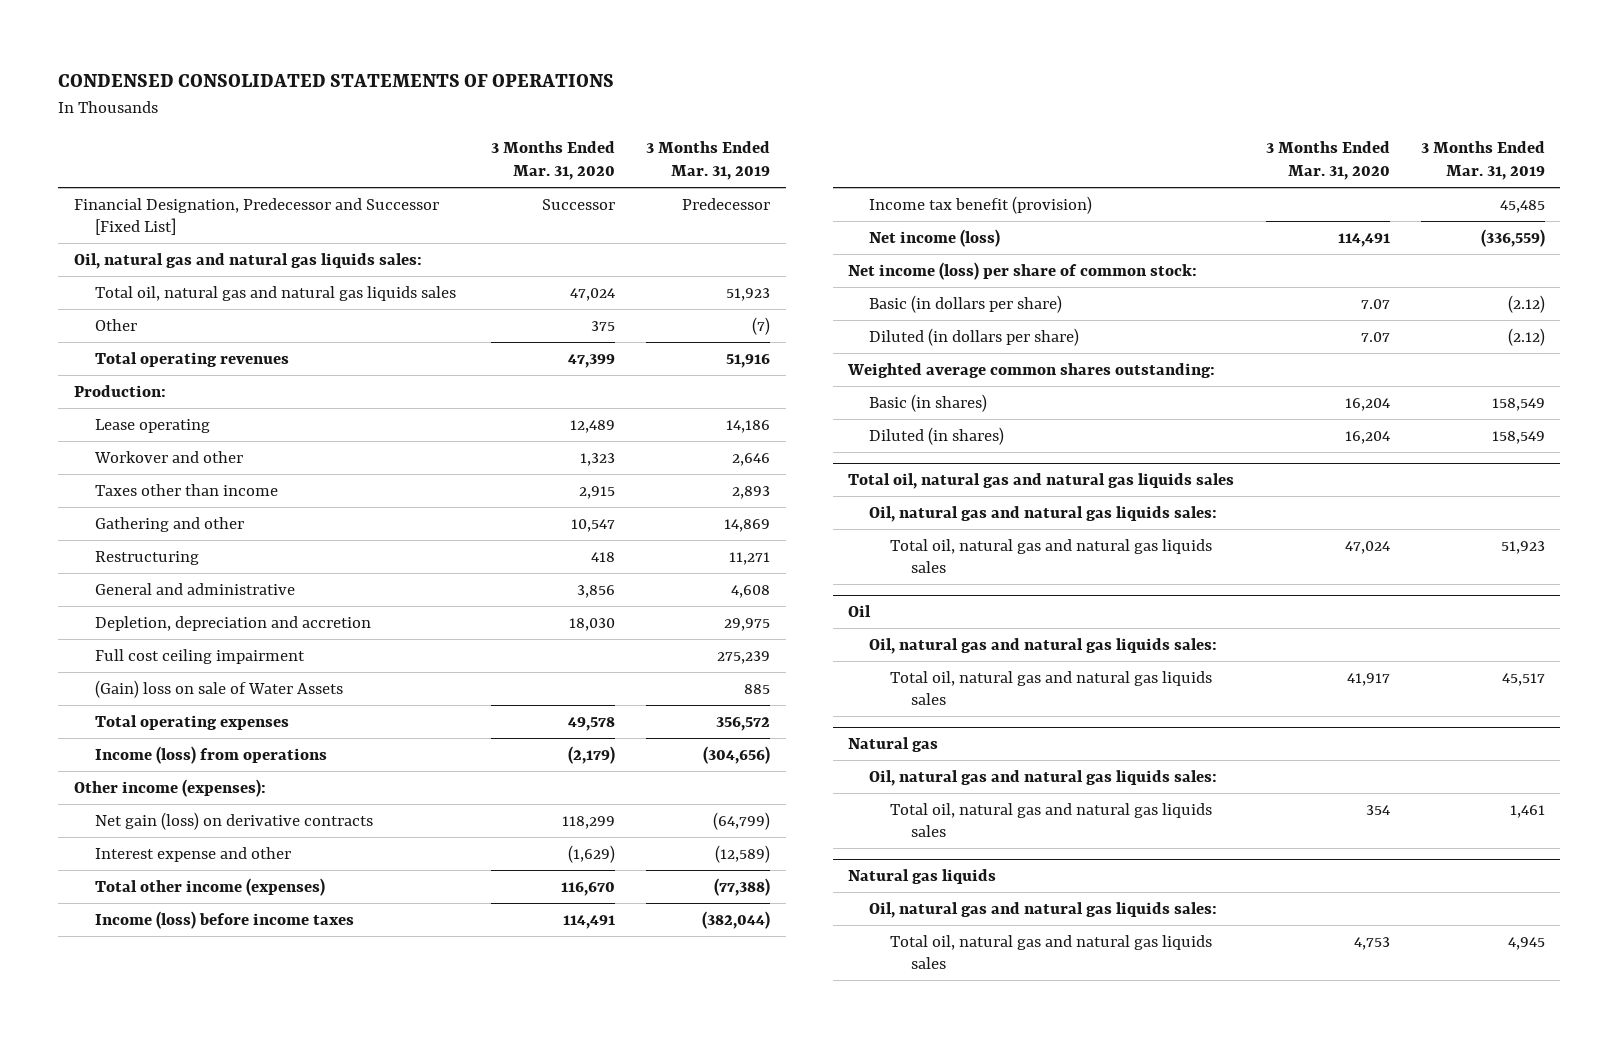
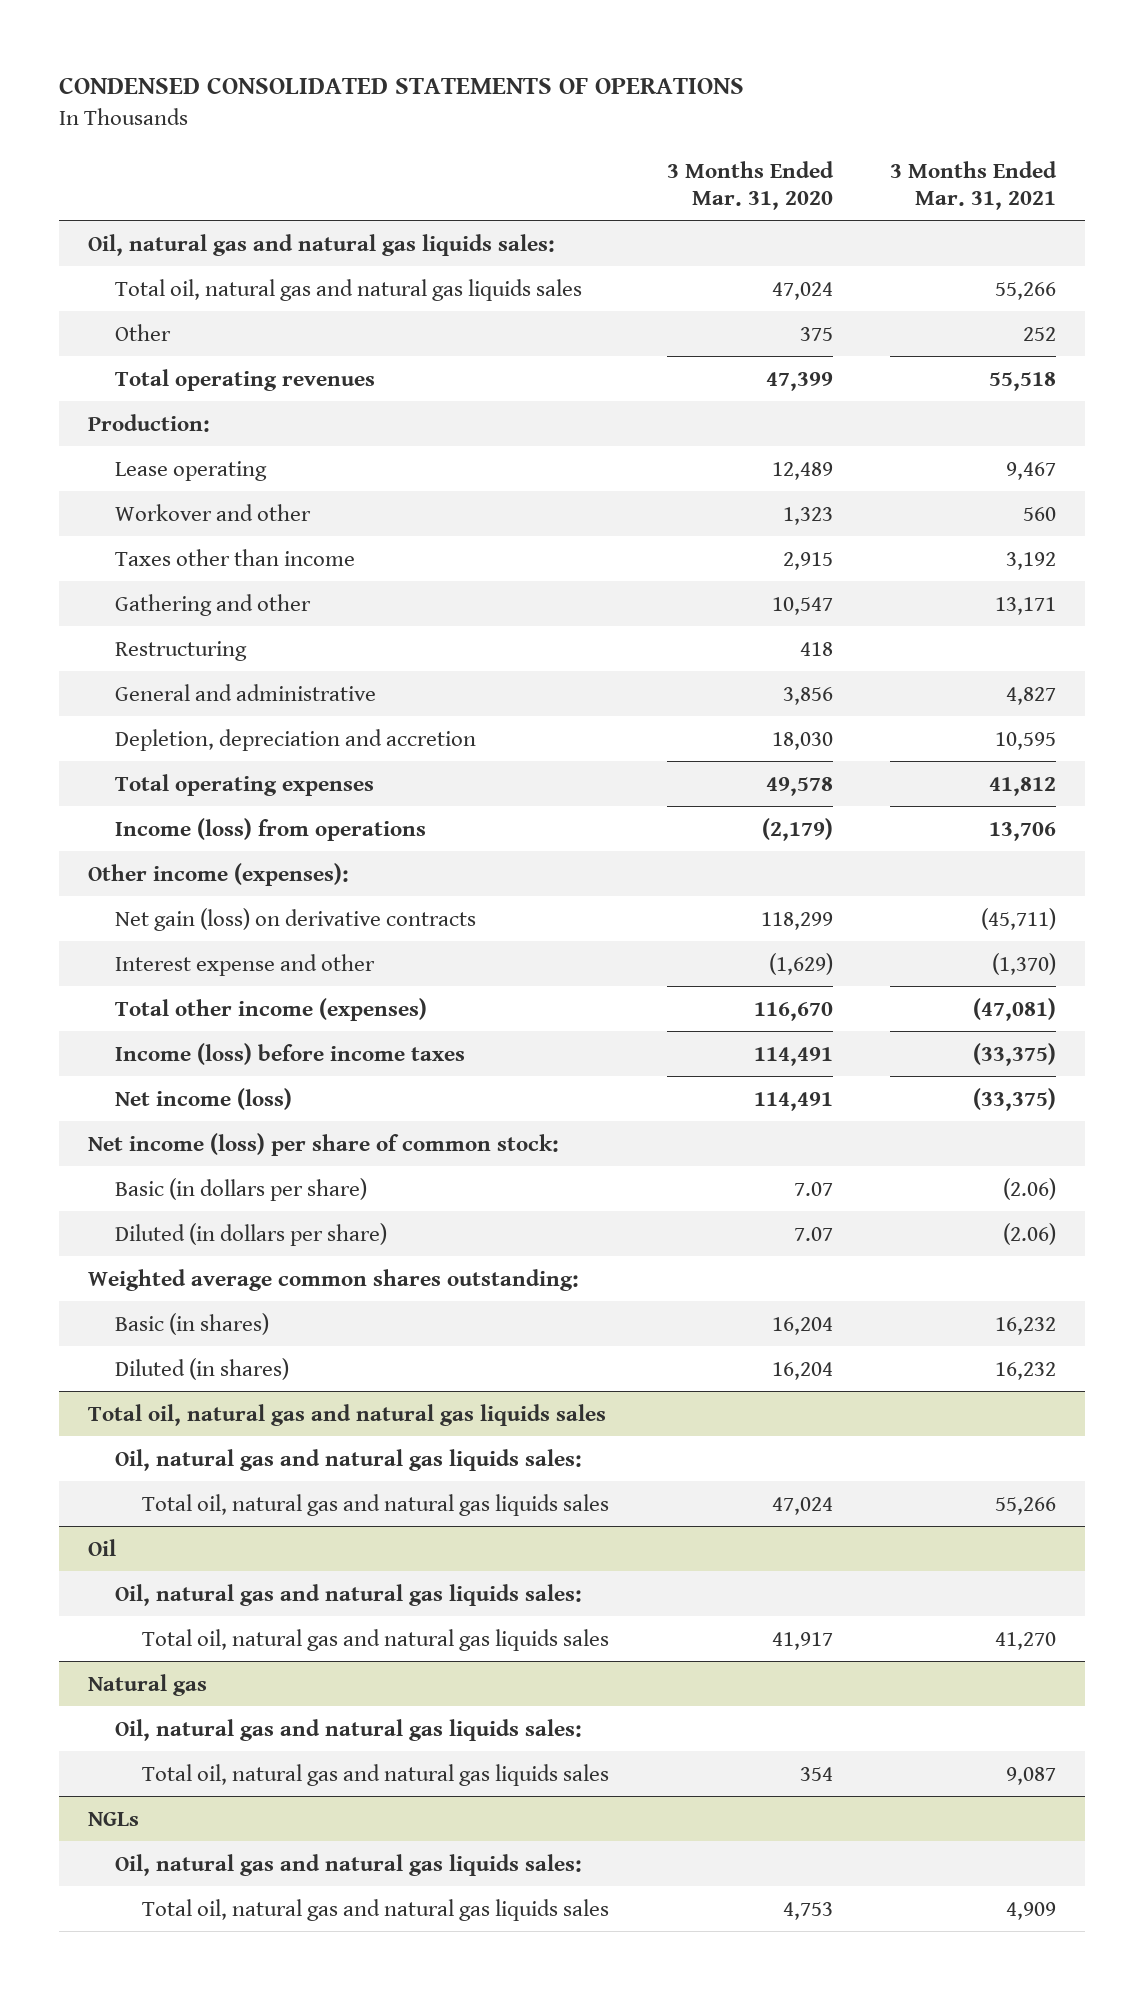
- | 3 Months Ended Mar. 31, 2020 | 3 Months Ended Mar. 31, 2019
+ | 3 Months Ended Mar. 31, 2020 | 3 Months Ended Mar. 31, 2021
- Financial Designation, Predecessor and Successor [Fixed List] | Successor | Predecessor
- Full cost ceiling impairment | | 275,239
- (Gain) loss on sale of Water Assets | | 885
- Income tax benefit (provision) | | 45,485
- Natural gas liquids
+ NGLs

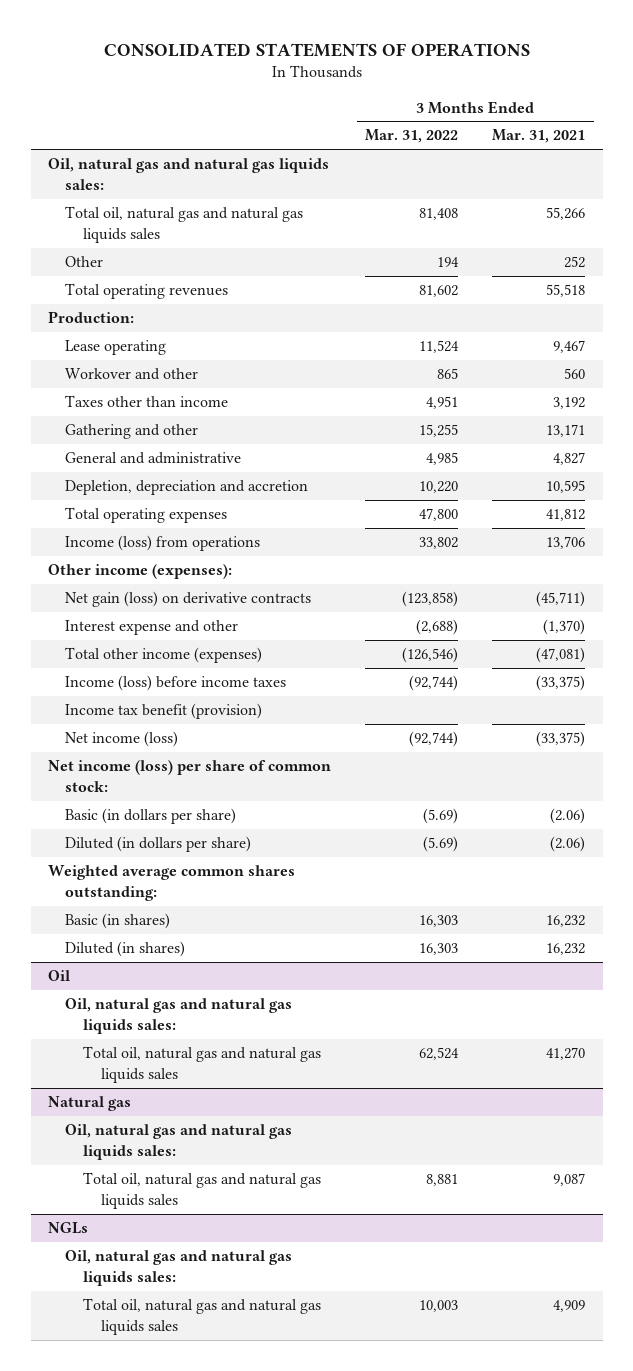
- CONDENSED CONSOLIDATED STATEMENTS OF OPERATIONS
+ CONSOLIDATED STATEMENTS OF OPERATIONS
- | 3 Months Ended Mar. 31, 2020 | 3 Months Ended Mar. 31, 2021
+ | 3 Months Ended Mar. 31, 2022 | 3 Months Ended Mar. 31, 2021
- Restructuring | 418 |
+ Income tax benefit (provision)
- Total oil, natural gas and natural gas liquids sales
- Oil, natural gas and natural gas liquids sales:
- Total oil, natural gas and natural gas liquids sales | 47,024 | 55,266

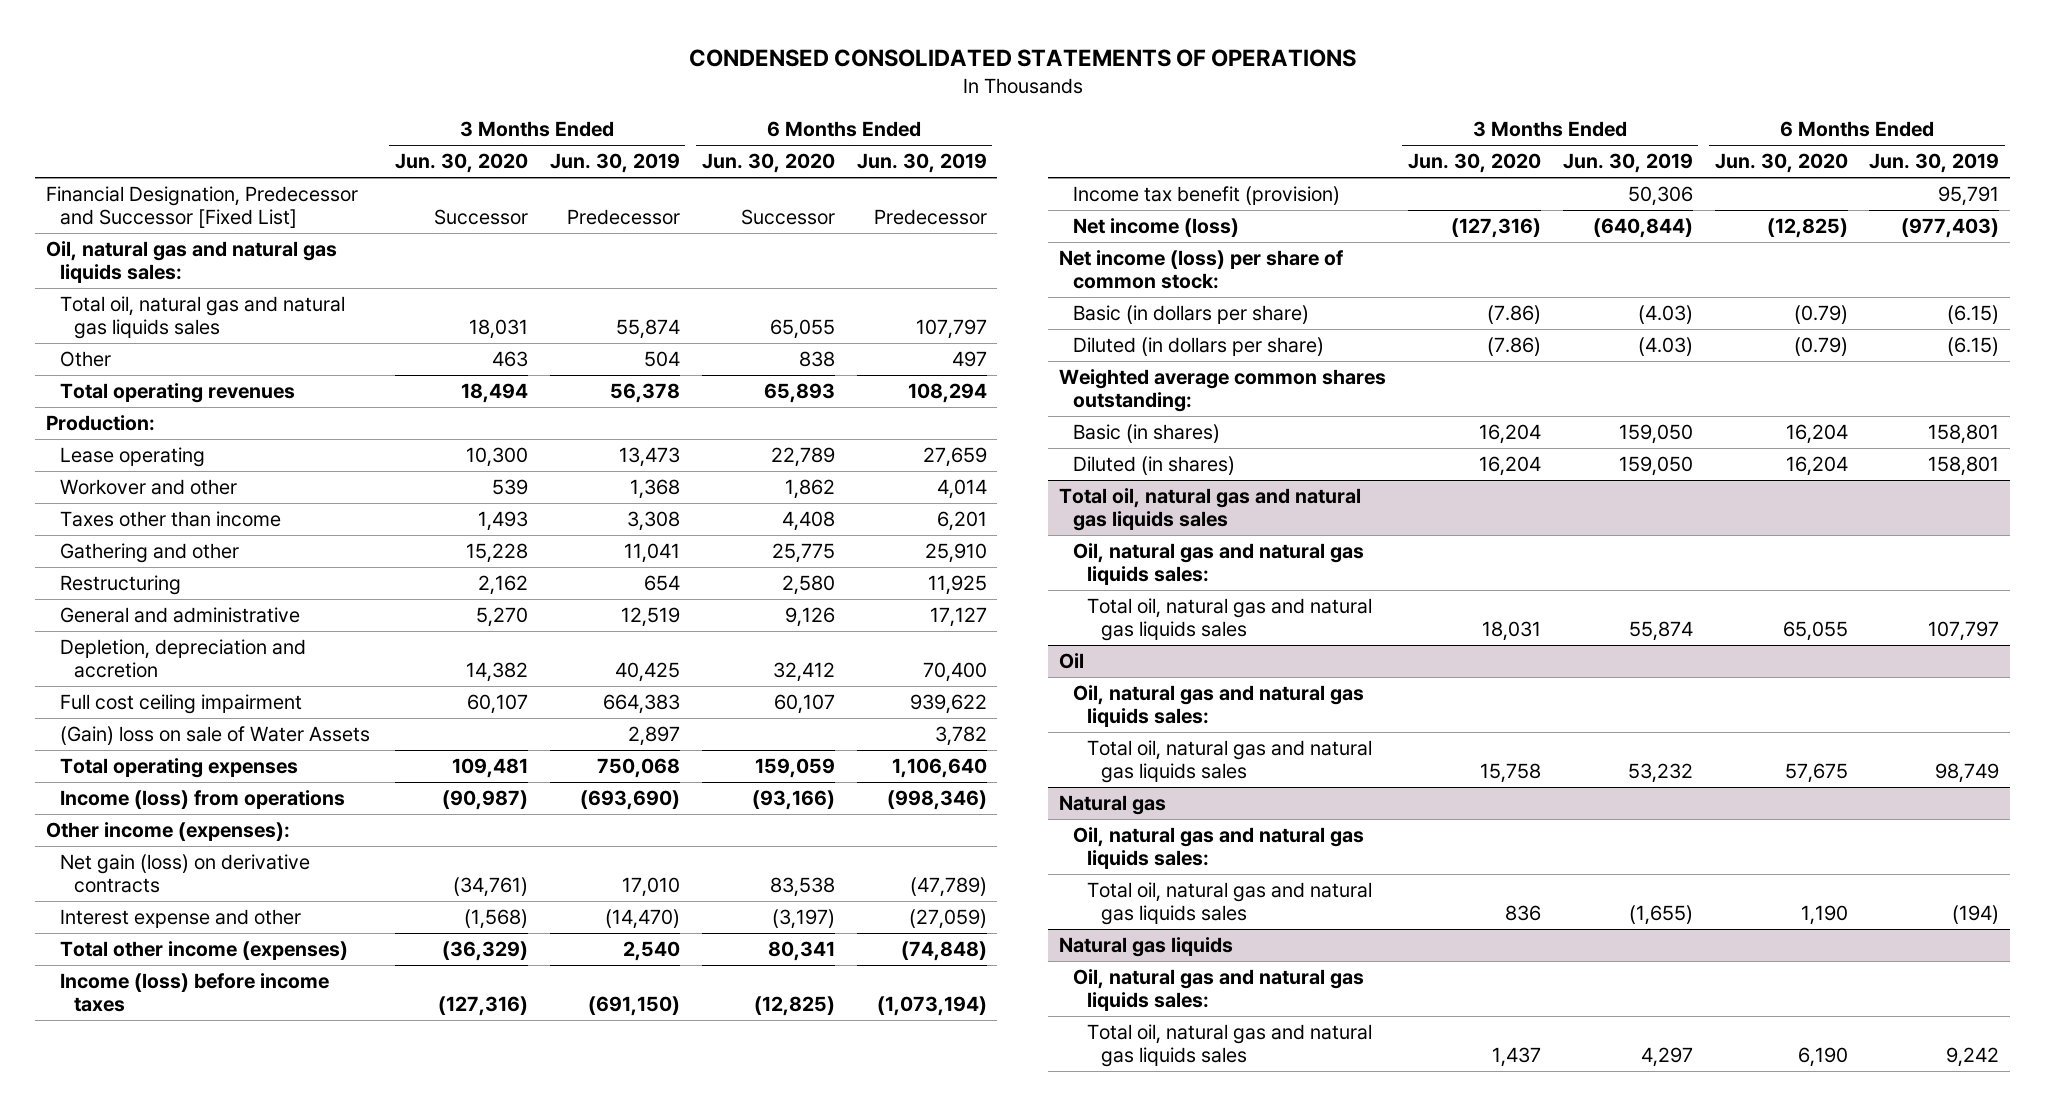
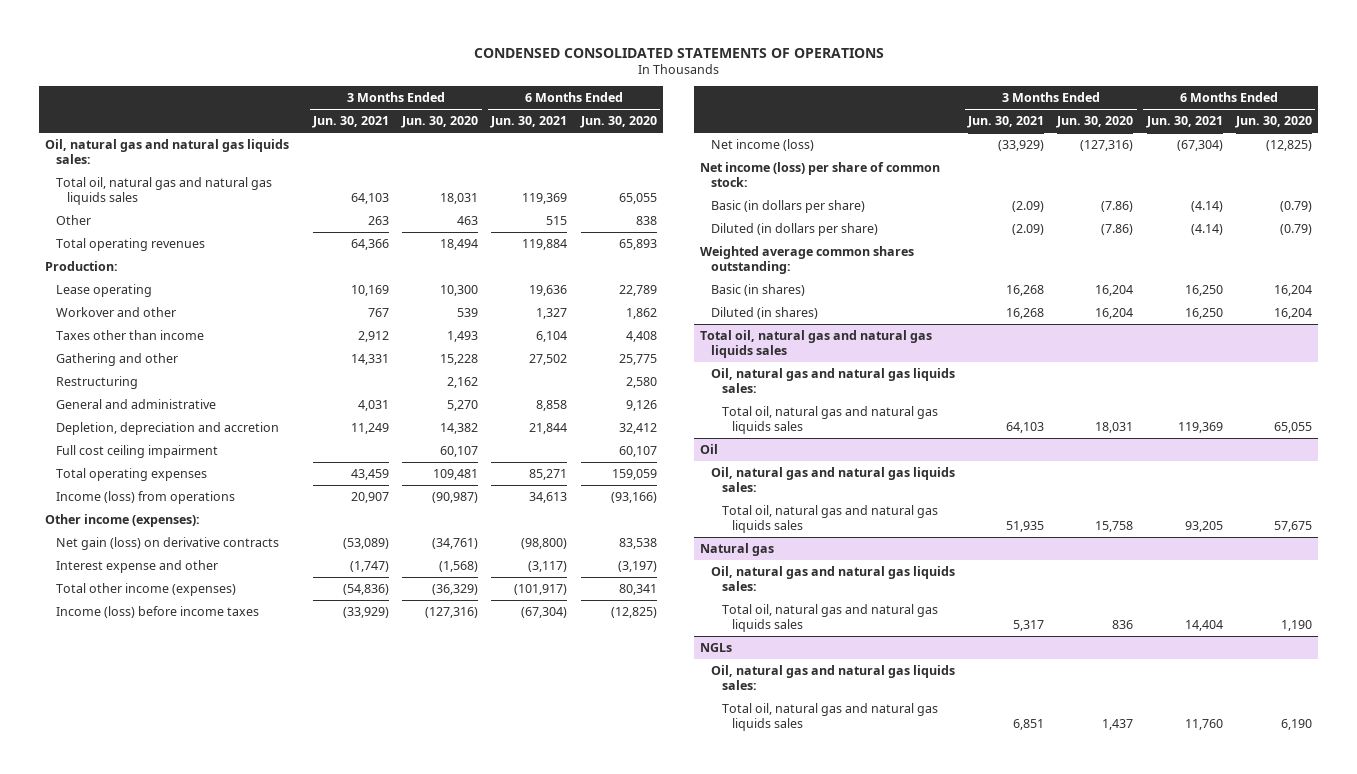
- | 3 Months Ended Jun. 30, 2020 | 3 Months Ended Jun. 30, 2019 | 6 Months Ended Jun. 30, 2020 | 6 Months Ended Jun. 30, 2019
+ | 3 Months Ended Jun. 30, 2021 | 3 Months Ended Jun. 30, 2020 | 6 Months Ended Jun. 30, 2021 | 6 Months Ended Jun. 30, 2020
- Financial Designation, Predecessor and Successor [Fixed List] | Successor | Predecessor | Successor | Predecessor
- (Gain) loss on sale of Water Assets | | 2,897 | | 3,782
- Income tax benefit (provision) | | 50,306 | | 95,791
- Natural gas liquids
+ NGLs

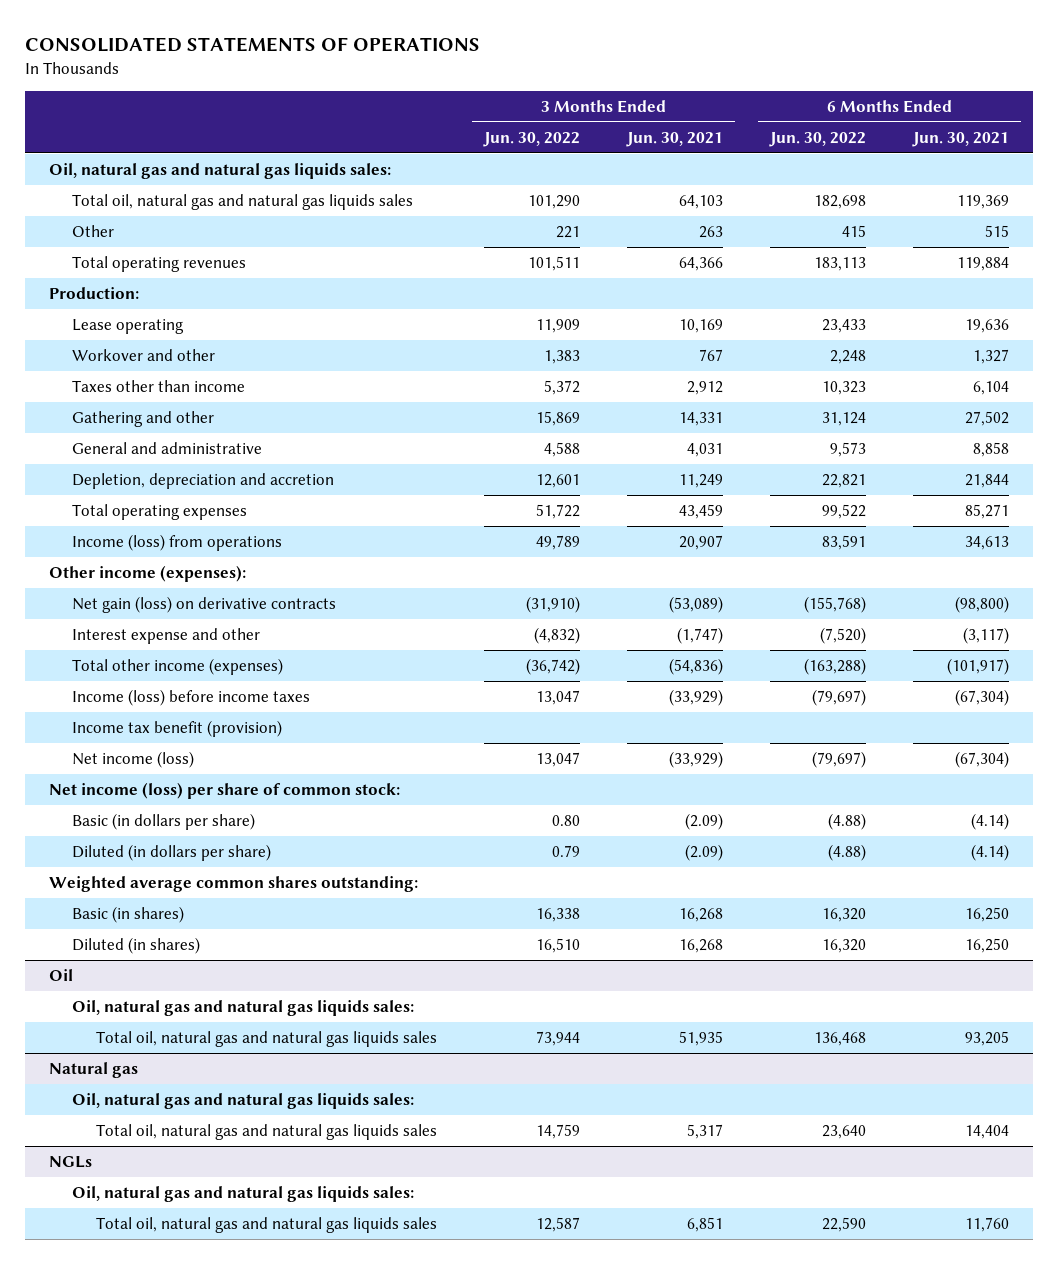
- CONDENSED CONSOLIDATED STATEMENTS OF OPERATIONS
+ CONSOLIDATED STATEMENTS OF OPERATIONS
- | 3 Months Ended Jun. 30, 2021 | 3 Months Ended Jun. 30, 2020 | 6 Months Ended Jun. 30, 2021 | 6 Months Ended Jun. 30, 2020
+ | 3 Months Ended Jun. 30, 2022 | 3 Months Ended Jun. 30, 2021 | 6 Months Ended Jun. 30, 2022 | 6 Months Ended Jun. 30, 2021
- Restructuring | | 2,162 | | 2,580
- Full cost ceiling impairment | | 60,107 | | 60,107
+ Income tax benefit (provision)
- Total oil, natural gas and natural gas liquids sales
- Oil, natural gas and natural gas liquids sales:
- Total oil, natural gas and natural gas liquids sales | 64,103 | 18,031 | 119,369 | 65,055

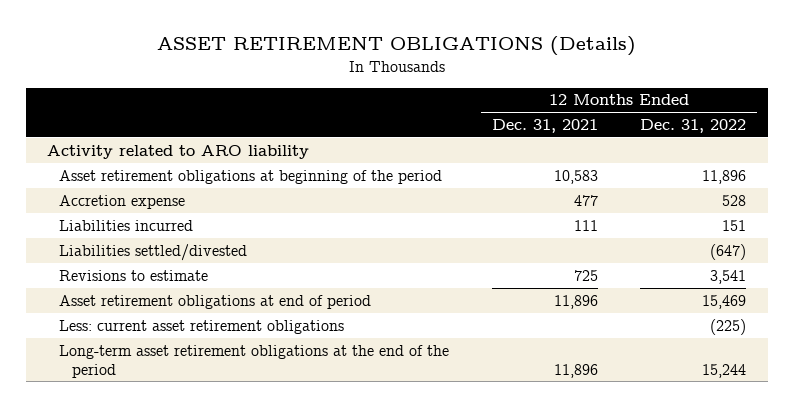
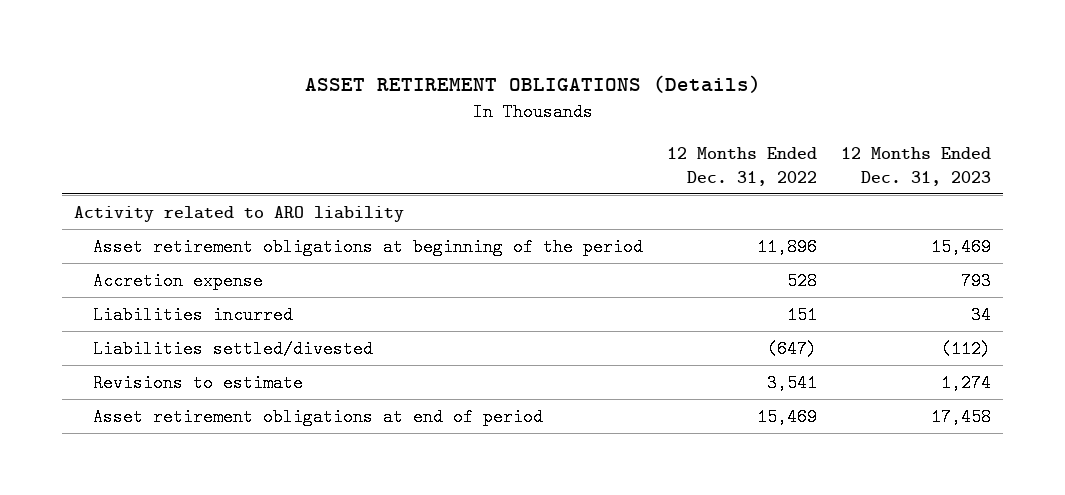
- | 12 Months Ended Dec. 31, 2021 | 12 Months Ended Dec. 31, 2022
+ | 12 Months Ended Dec. 31, 2022 | 12 Months Ended Dec. 31, 2023
- Less: current asset retirement obligations | | (225)
- Long-term asset retirement obligations at the end of the period | 11,896 | 15,244

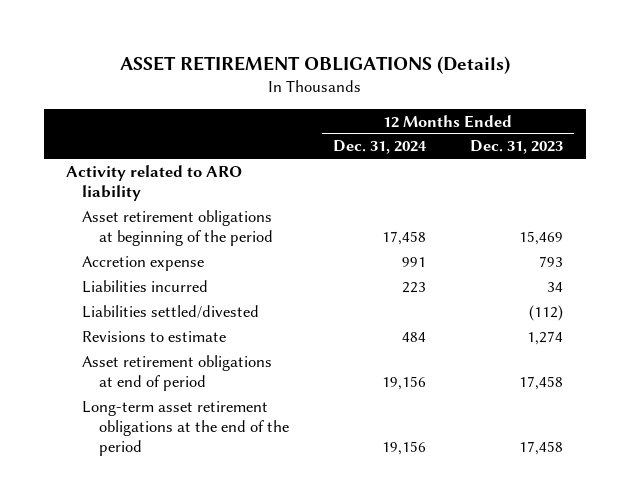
- | 12 Months Ended Dec. 31, 2022 | 12 Months Ended Dec. 31, 2023
+ | 12 Months Ended Dec. 31, 2024 | 12 Months Ended Dec. 31, 2023
+ Long-term asset retirement obligations at the end of the period | 19,156 | 17,458

